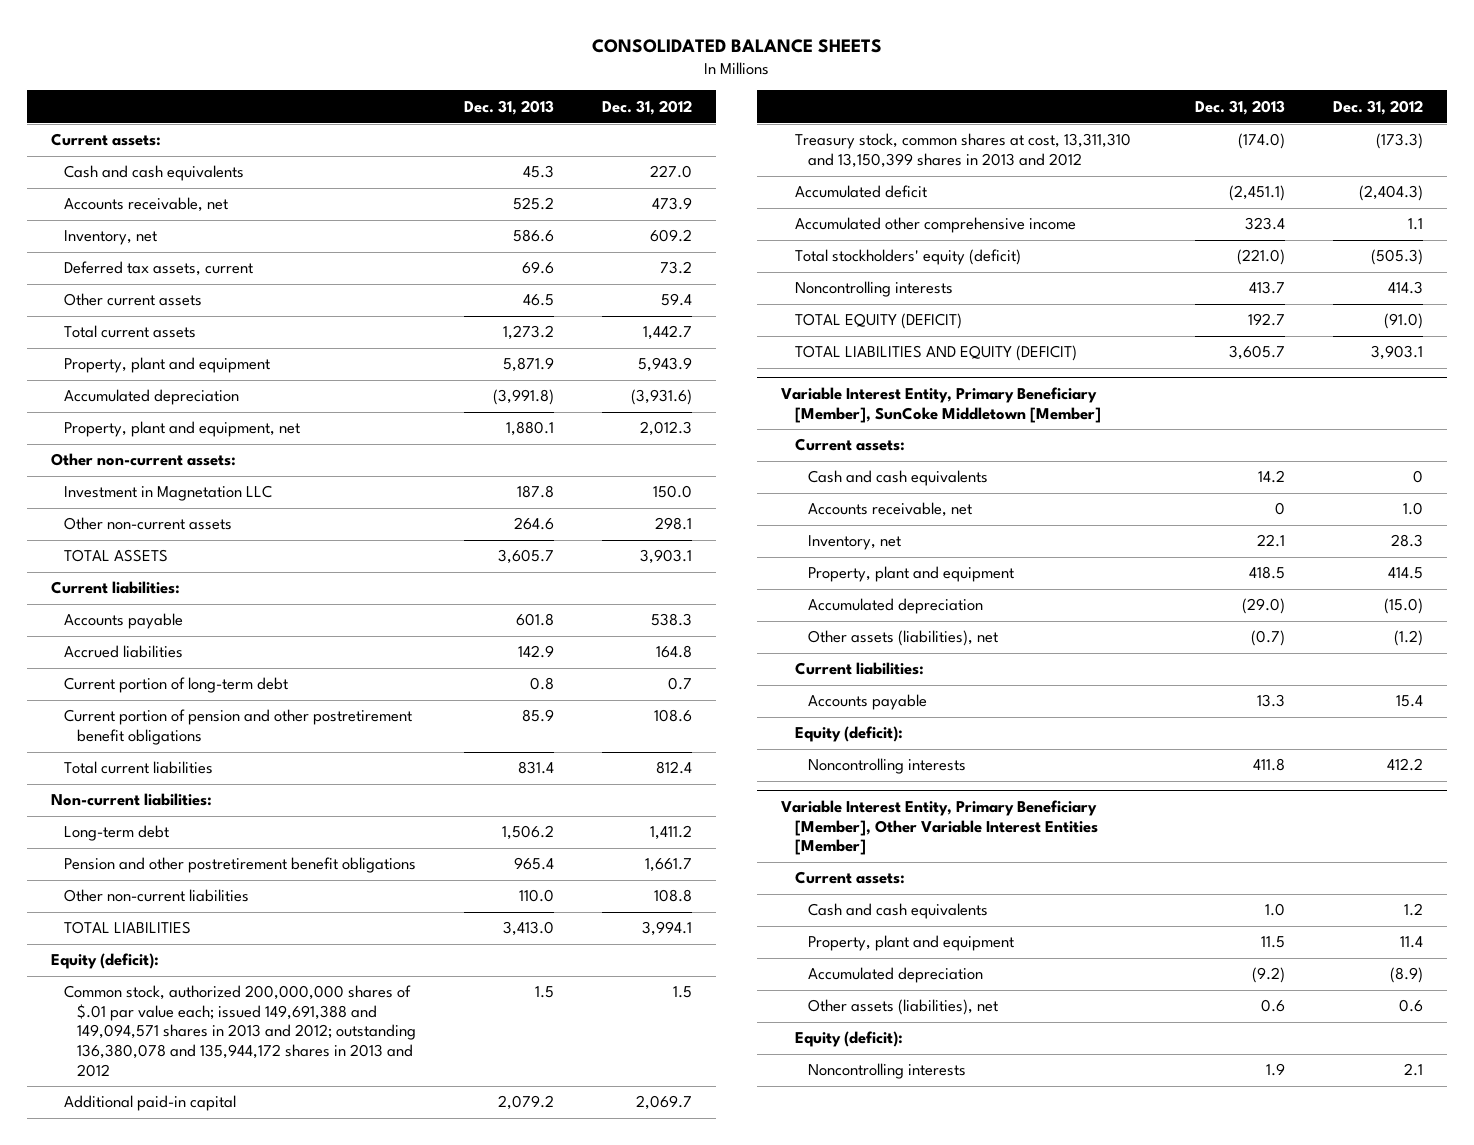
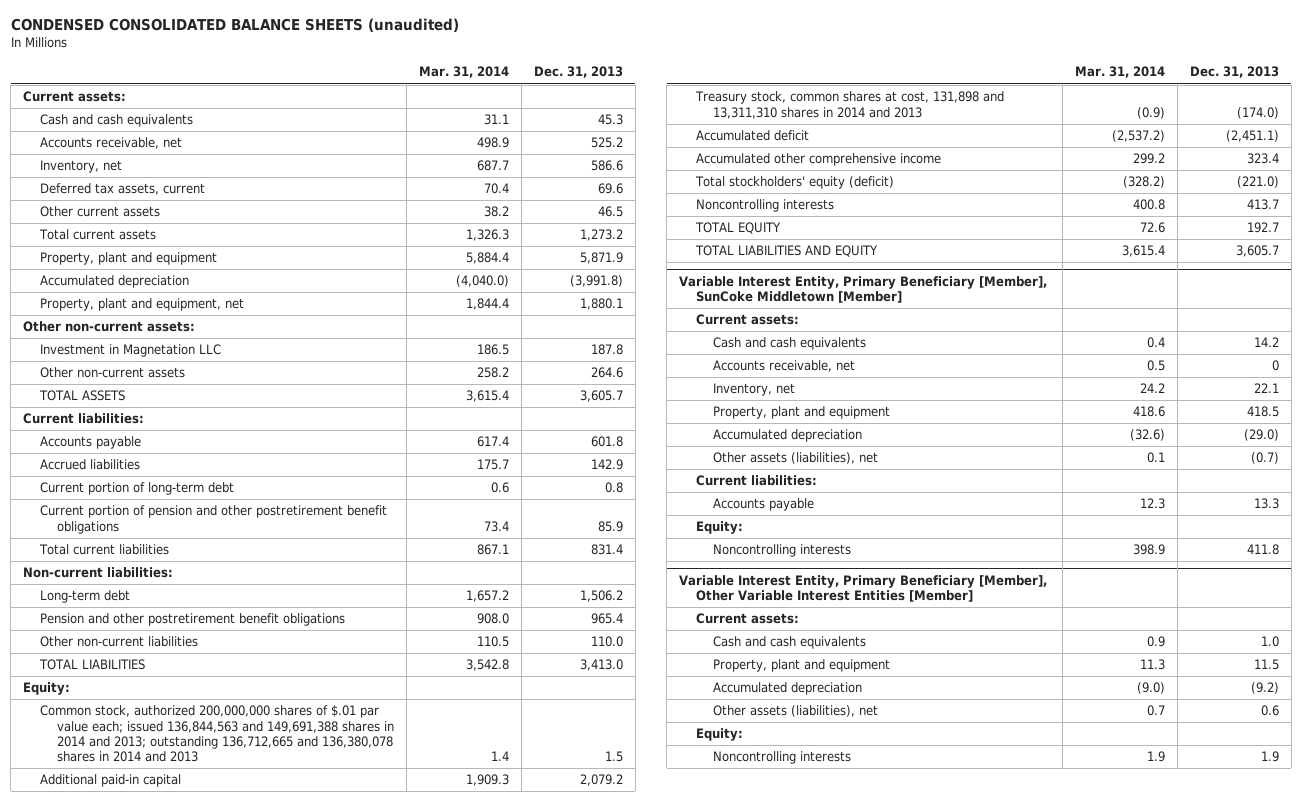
- CONSOLIDATED BALANCE SHEETS
+ CONDENSED CONSOLIDATED BALANCE SHEETS (unaudited)
- | Dec. 31, 2013 | Dec. 31, 2012
+ | Mar. 31, 2014 | Dec. 31, 2013
- Equity (deficit):
- Common stock, authorized 200,000,000 shares of $.01 par value each; issued 149,691,388 and 149,094,571 shares in 2013 and 2012; outstanding 136,380,078 and 135,944,172 shares in 2013 and 2012 | 1.5 | 1.5
+ Equity:
+ Common stock, authorized 200,000,000 shares of $.01 par value each; issued 136,844,563 and 149,691,388 shares in 2014 and 2013; outstanding 136,712,665 and 136,380,078 shares in 2014 and 2013 | 1.4 | 1.5
- Treasury stock, common shares at cost, 13,311,310 and 13,150,399 shares in 2013 and 2012 | (174.0) | (173.3)
+ Treasury stock, common shares at cost, 131,898 and 13,311,310 shares in 2014 and 2013 | (0.9) | (174.0)
- TOTAL EQUITY (DEFICIT) | 192.7 | (91.0)
- TOTAL LIABILITIES AND EQUITY (DEFICIT) | 3,605.7 | 3,903.1
+ TOTAL EQUITY | 72.6 | 192.7
+ TOTAL LIABILITIES AND EQUITY | 3,615.4 | 3,605.7
@ Variable Interest Entity, Primary Beneficiary [Member], SunCoke Middletown [Member]
- Equity (deficit):
+ Equity:
@ Variable Interest Entity, Primary Beneficiary [Member], Other Variable Interest Entities [Member]
- Equity (deficit):
+ Equity:

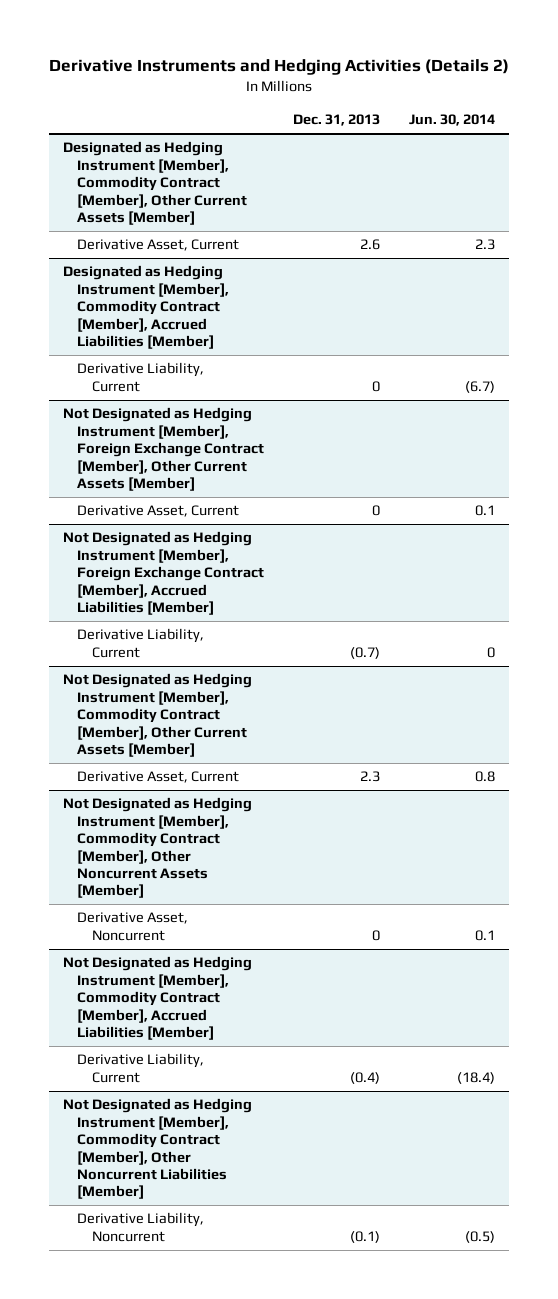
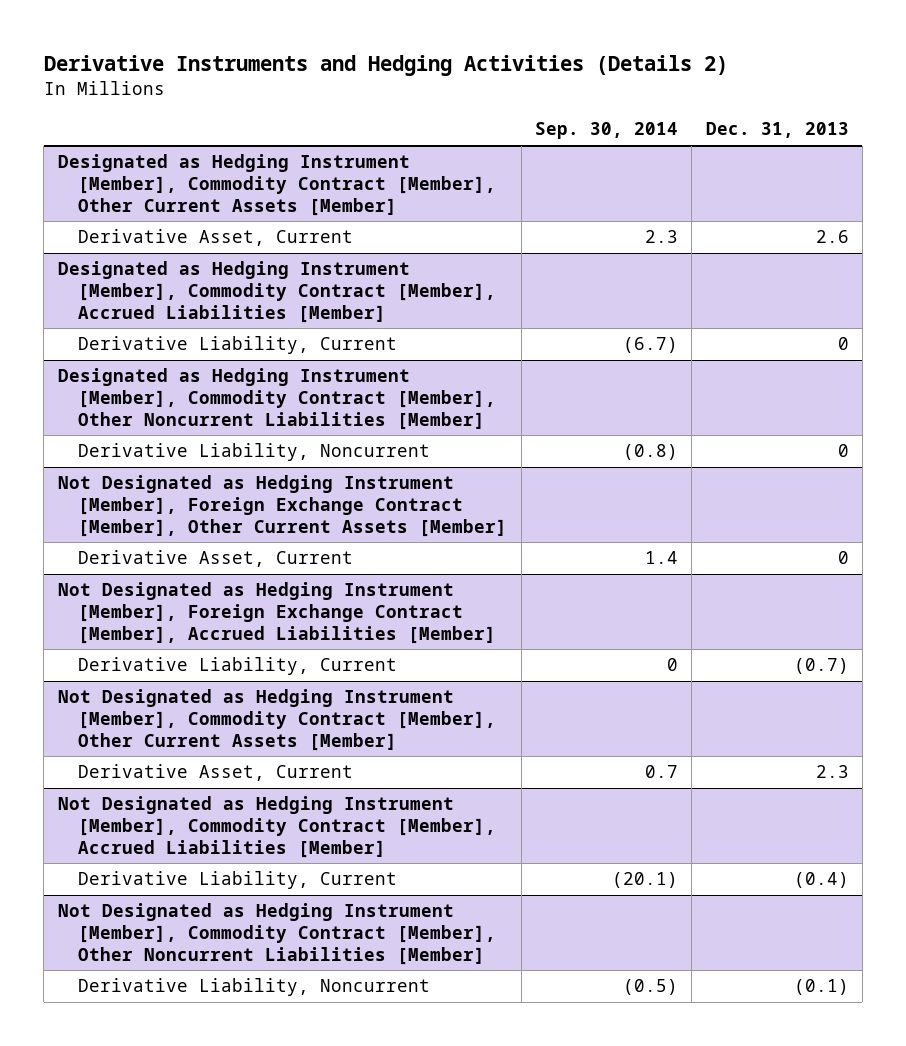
- | Dec. 31, 2013 | Jun. 30, 2014
+ | Sep. 30, 2014 | Dec. 31, 2013
+ Designated as Hedging Instrument [Member], Commodity Contract [Member], Other Noncurrent Liabilities [Member]
+ Derivative Liability, Noncurrent | (0.8) | 0
- Not Designated as Hedging Instrument [Member], Commodity Contract [Member], Other Noncurrent Assets [Member]
- Derivative Asset, Noncurrent | 0 | 0.1

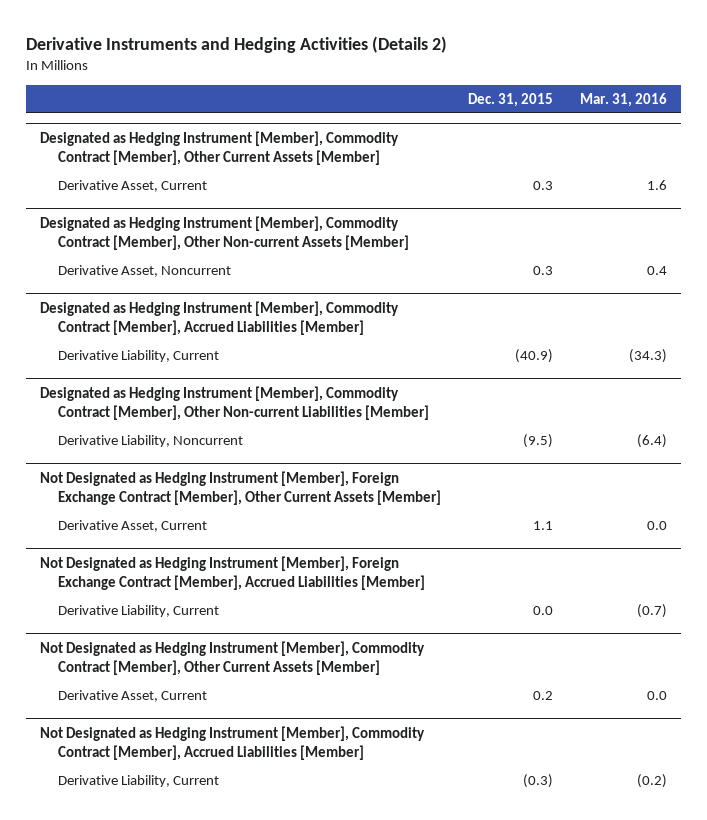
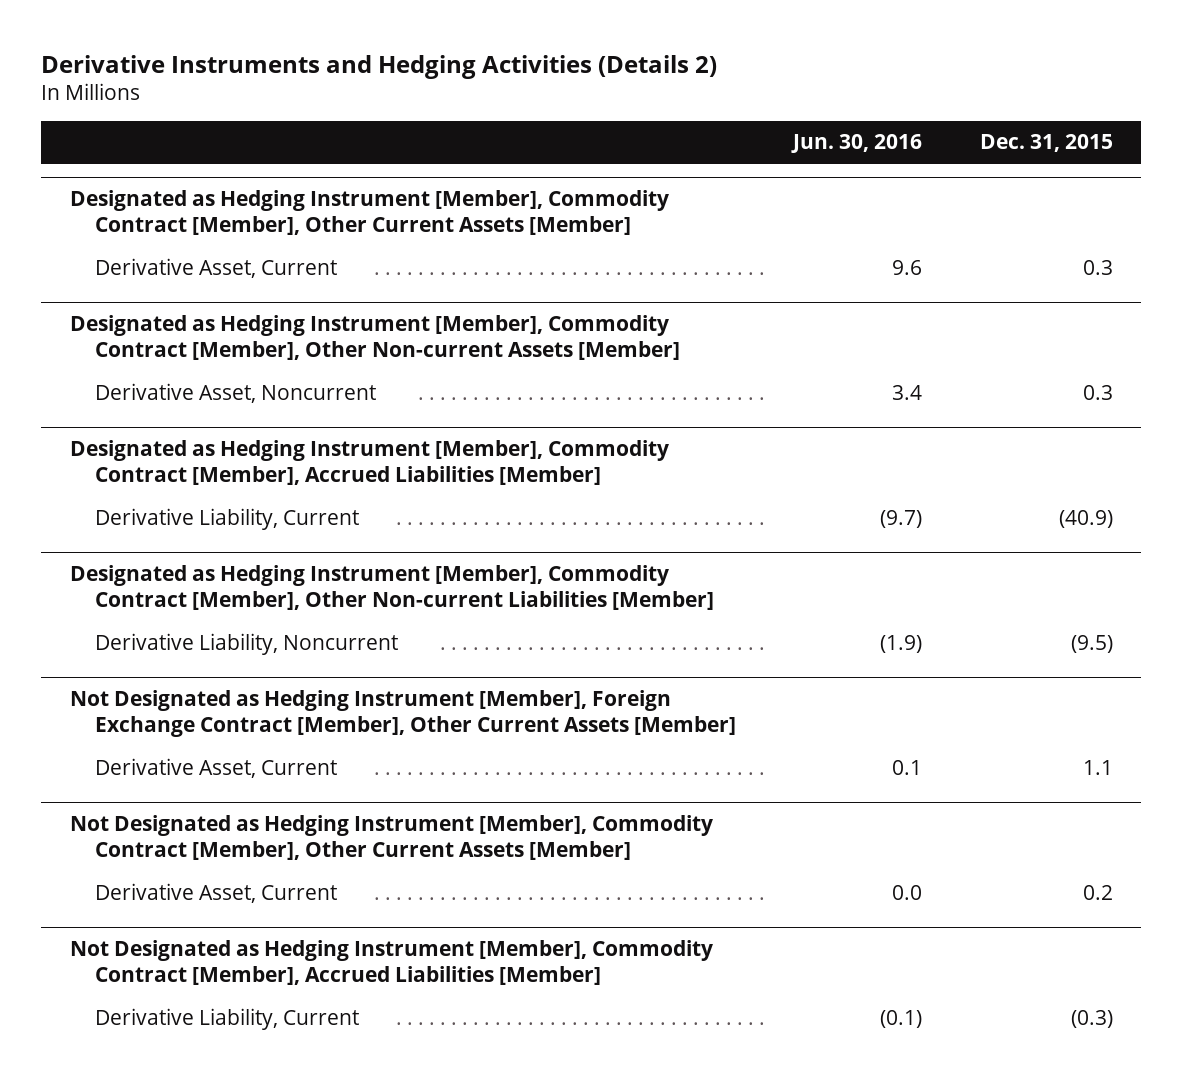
- | Dec. 31, 2015 | Mar. 31, 2016
+ | Jun. 30, 2016 | Dec. 31, 2015
- Not Designated as Hedging Instrument [Member], Foreign Exchange Contract [Member], Accrued Liabilities [Member]
- Derivative Liability, Current | 0.0 | (0.7)

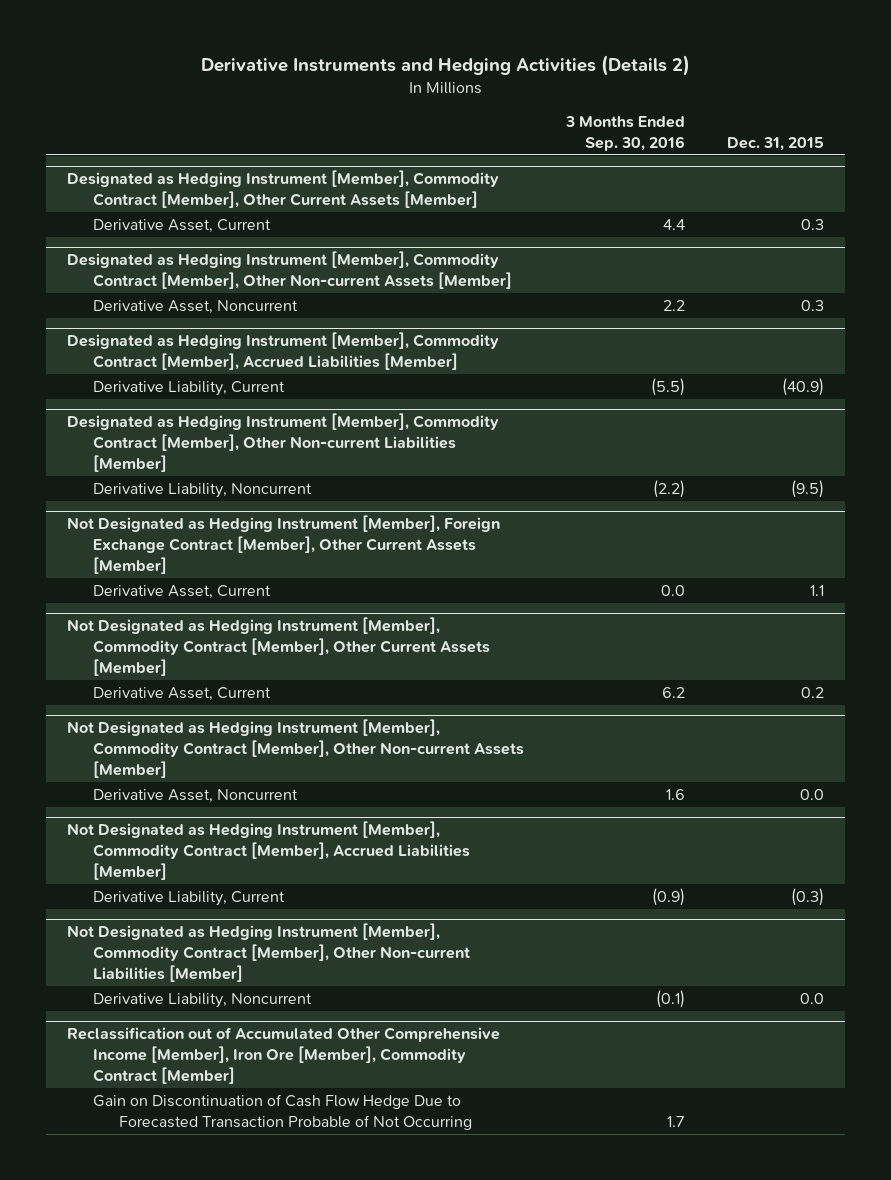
- | Jun. 30, 2016 | Dec. 31, 2015
+ | 3 Months Ended Sep. 30, 2016 | Dec. 31, 2015
+ Not Designated as Hedging Instrument [Member], Commodity Contract [Member], Other Non-current Assets [Member]
+ Derivative Asset, Noncurrent | 1.6 | 0.0
+ Not Designated as Hedging Instrument [Member], Commodity Contract [Member], Other Non-current Liabilities [Member]
+ Derivative Liability, Noncurrent | (0.1) | 0.0
+ Reclassification out of Accumulated Other Comprehensive Income [Member], Iron Ore [Member], Commodity Contract [Member]
+ Gain on Discontinuation of Cash Flow Hedge Due to Forecasted Transaction Probable of Not Occurring | 1.7 |

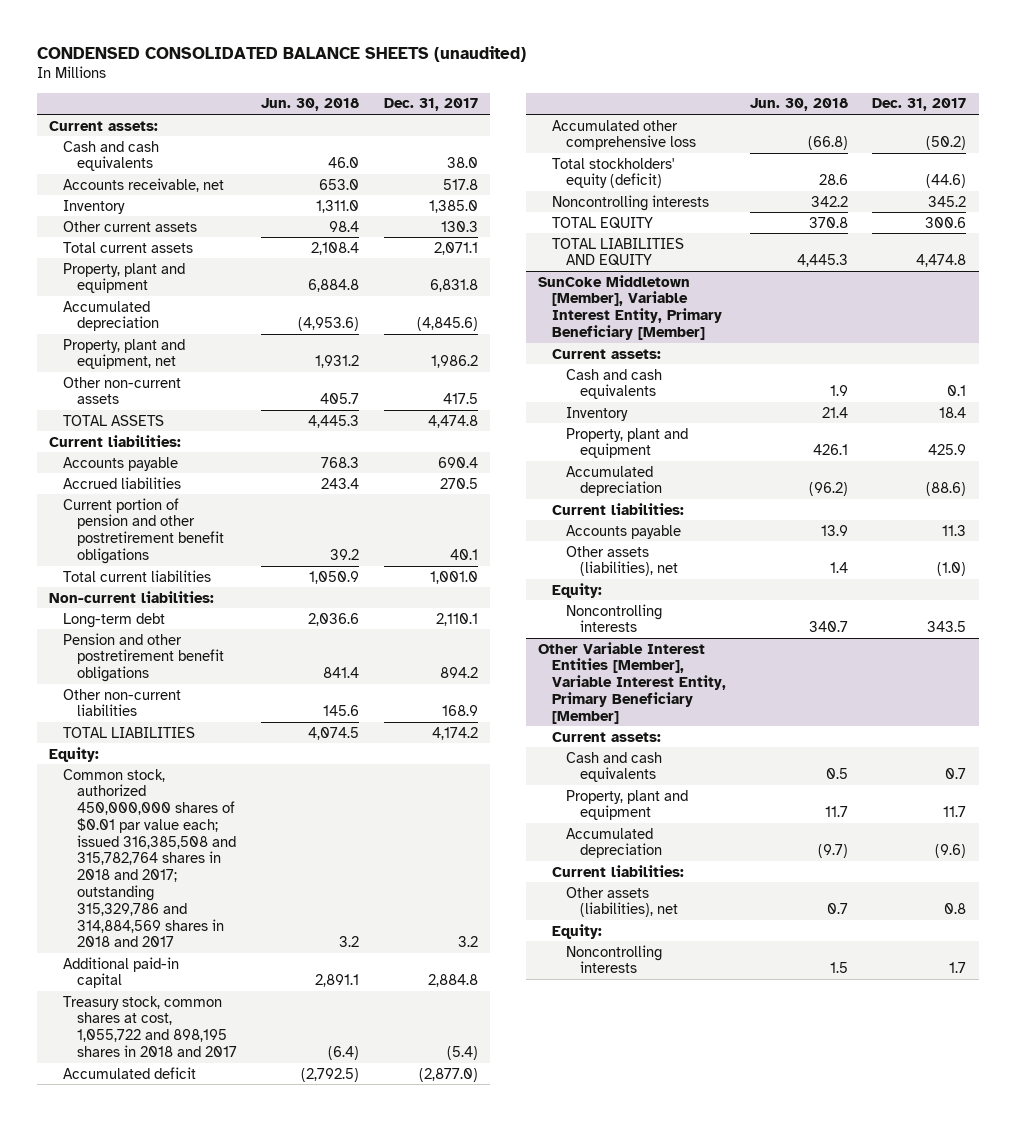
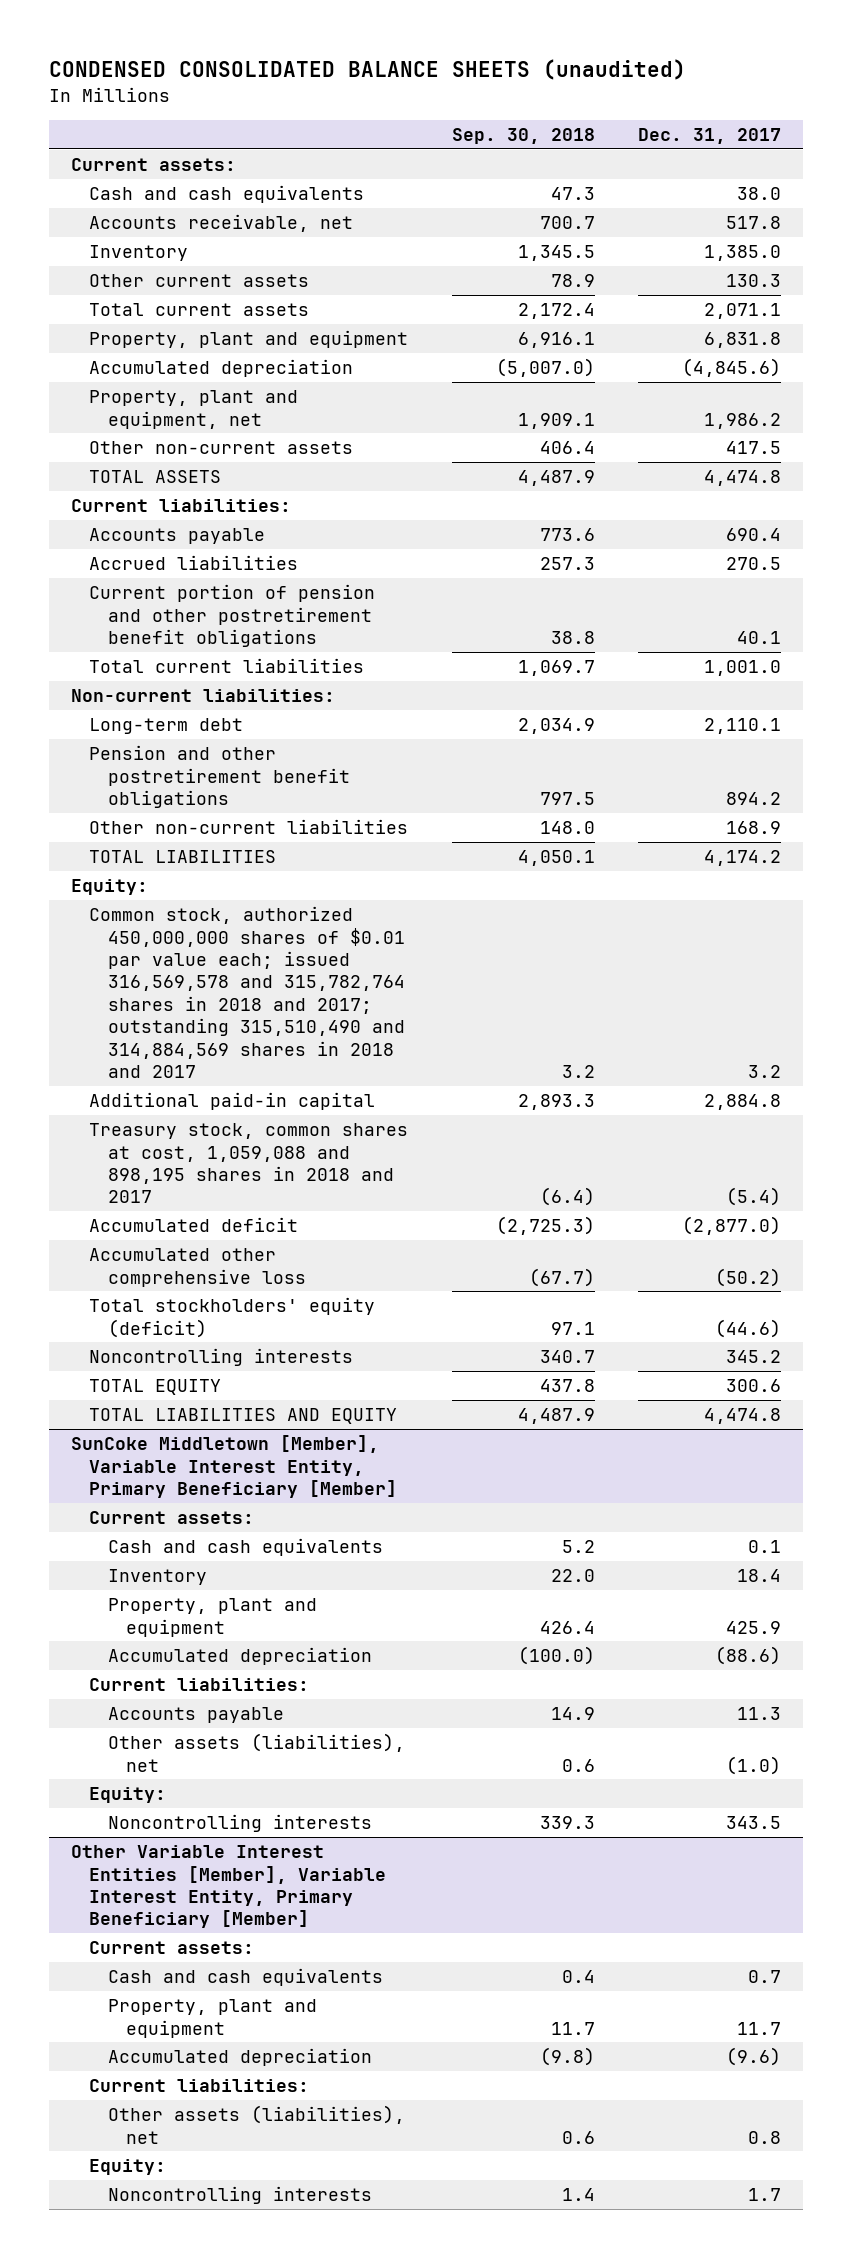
- | Jun. 30, 2018 | Dec. 31, 2017
+ | Sep. 30, 2018 | Dec. 31, 2017
- Common stock, authorized 450,000,000 shares of $0.01 par value each; issued 316,385,508 and 315,782,764 shares in 2018 and 2017; outstanding 315,329,786 and 314,884,569 shares in 2018 and 2017 | 3.2 | 3.2
+ Common stock, authorized 450,000,000 shares of $0.01 par value each; issued 316,569,578 and 315,782,764 shares in 2018 and 2017; outstanding 315,510,490 and 314,884,569 shares in 2018 and 2017 | 3.2 | 3.2
- Treasury stock, common shares at cost, 1,055,722 and 898,195 shares in 2018 and 2017 | (6.4) | (5.4)
+ Treasury stock, common shares at cost, 1,059,088 and 898,195 shares in 2018 and 2017 | (6.4) | (5.4)

